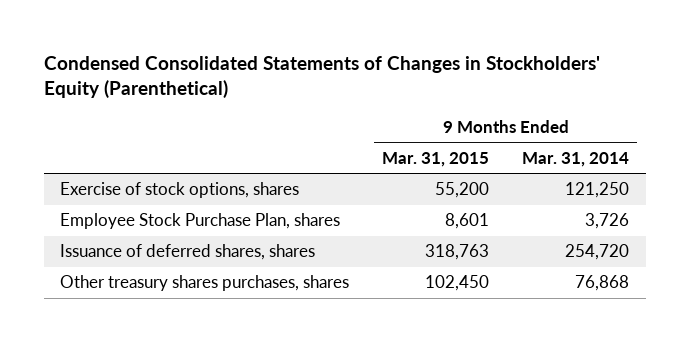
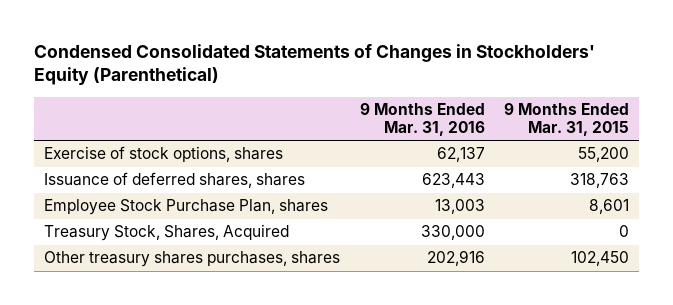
- | 9 Months Ended Mar. 31, 2015 | 9 Months Ended Mar. 31, 2014
+ | 9 Months Ended Mar. 31, 2016 | 9 Months Ended Mar. 31, 2015
moved down: Employee Stock Purchase Plan, shares | 13,003 | 8,601
+ Treasury Stock, Shares, Acquired | 330,000 | 0

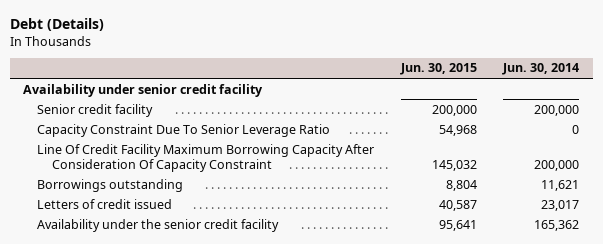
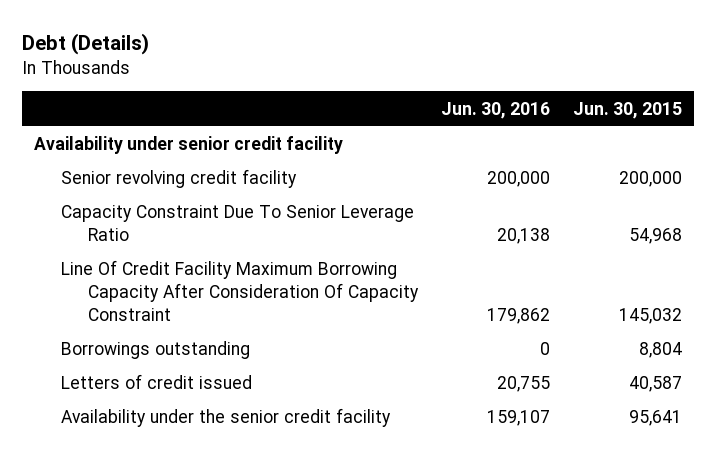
- | Jun. 30, 2015 | Jun. 30, 2014
+ | Jun. 30, 2016 | Jun. 30, 2015
- Senior credit facility | 200,000 | 200,000
+ Senior revolving credit facility | 200,000 | 200,000

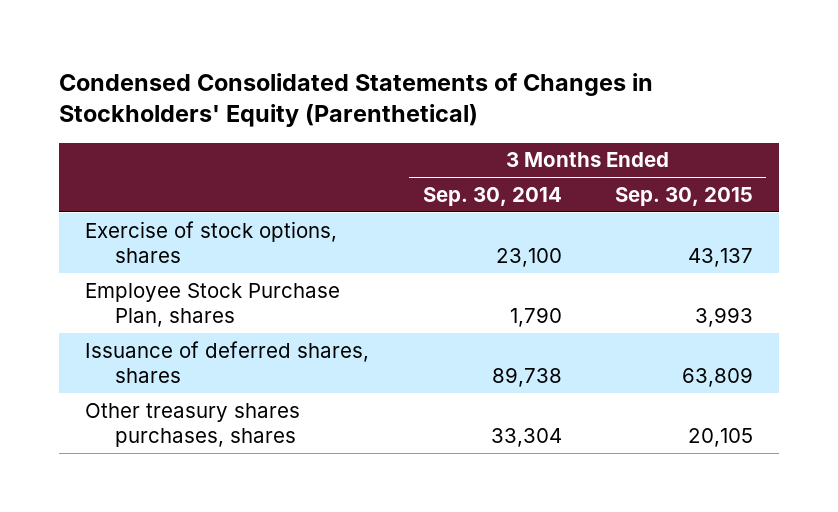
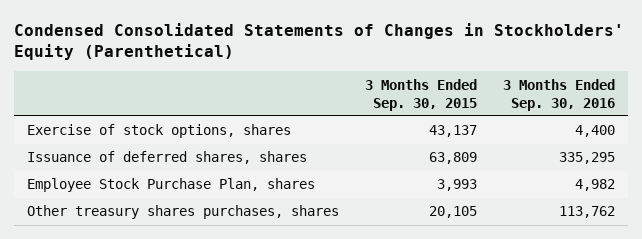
- | 3 Months Ended Sep. 30, 2014 | 3 Months Ended Sep. 30, 2015
+ | 3 Months Ended Sep. 30, 2015 | 3 Months Ended Sep. 30, 2016
moved down: Employee Stock Purchase Plan, shares | 3,993 | 4,982

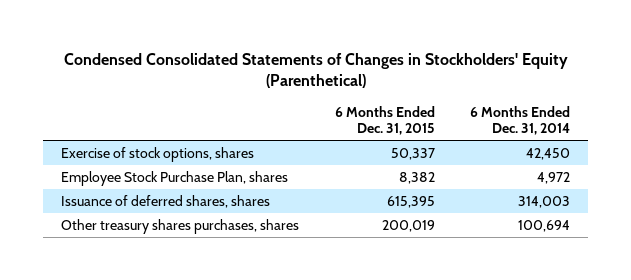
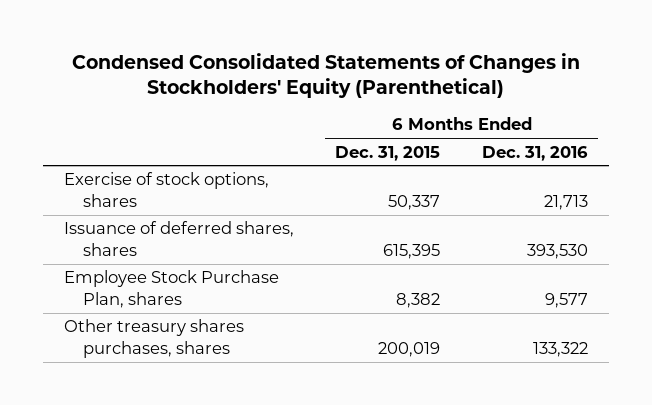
- | 6 Months Ended Dec. 31, 2015 | 6 Months Ended Dec. 31, 2014
+ | 6 Months Ended Dec. 31, 2015 | 6 Months Ended Dec. 31, 2016
moved down: Employee Stock Purchase Plan, shares | 8,382 | 9,577

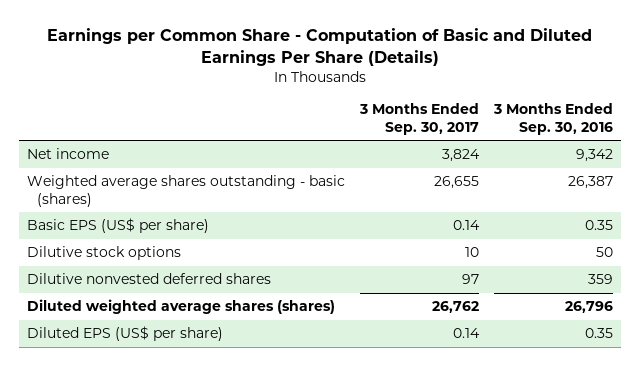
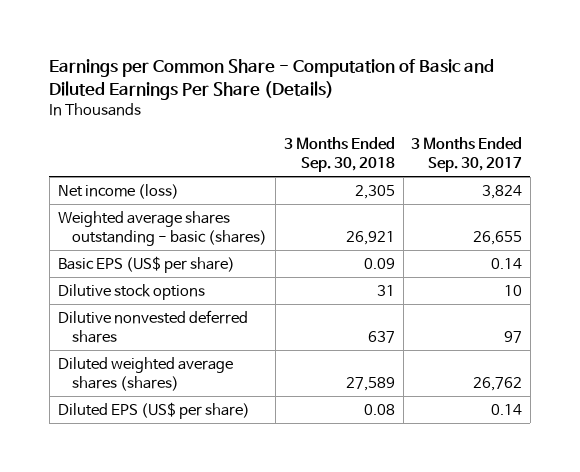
- | 3 Months Ended Sep. 30, 2017 | 3 Months Ended Sep. 30, 2016
+ | 3 Months Ended Sep. 30, 2018 | 3 Months Ended Sep. 30, 2017
- Net income | 3,824 | 9,342
+ Net income (loss) | 2,305 | 3,824

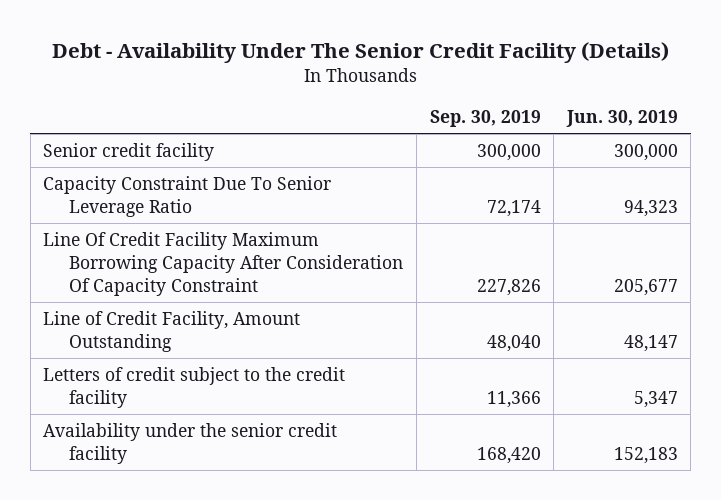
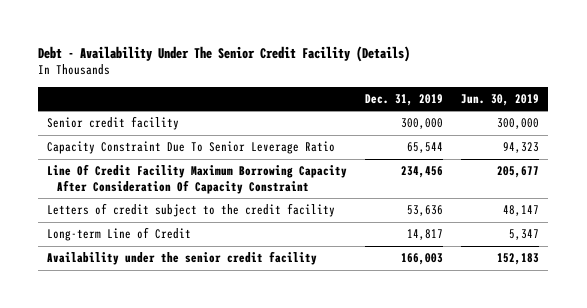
- | Sep. 30, 2019 | Jun. 30, 2019
+ | Dec. 31, 2019 | Jun. 30, 2019
- Line of Credit Facility, Amount Outstanding | 48,040 | 48,147
- Letters of credit subject to the credit facility | 11,366 | 5,347
+ Letters of credit subject to the credit facility | 53,636 | 48,147
+ Long-term Line of Credit | 14,817 | 5,347

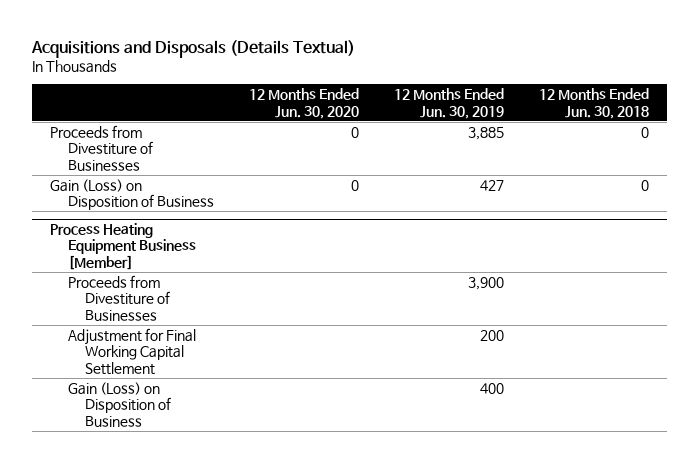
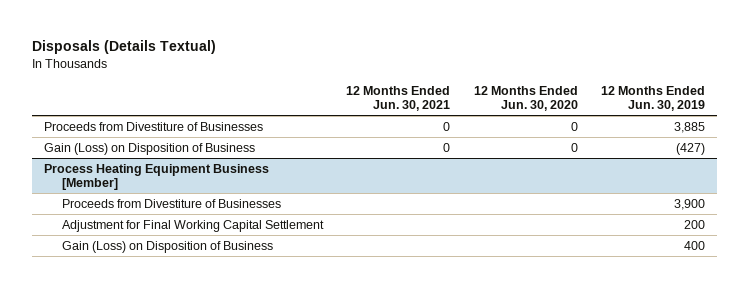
- Acquisitions and Disposals (Details Textual)
+ Disposals (Details Textual)
- | 12 Months Ended Jun. 30, 2020 | 12 Months Ended Jun. 30, 2019 | 12 Months Ended Jun. 30, 2018
+ | 12 Months Ended Jun. 30, 2021 | 12 Months Ended Jun. 30, 2020 | 12 Months Ended Jun. 30, 2019
- Gain (Loss) on Disposition of Business | 0 | 427 | 0
+ Gain (Loss) on Disposition of Business | 0 | 0 | (427)

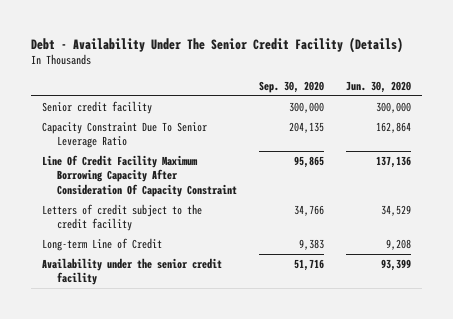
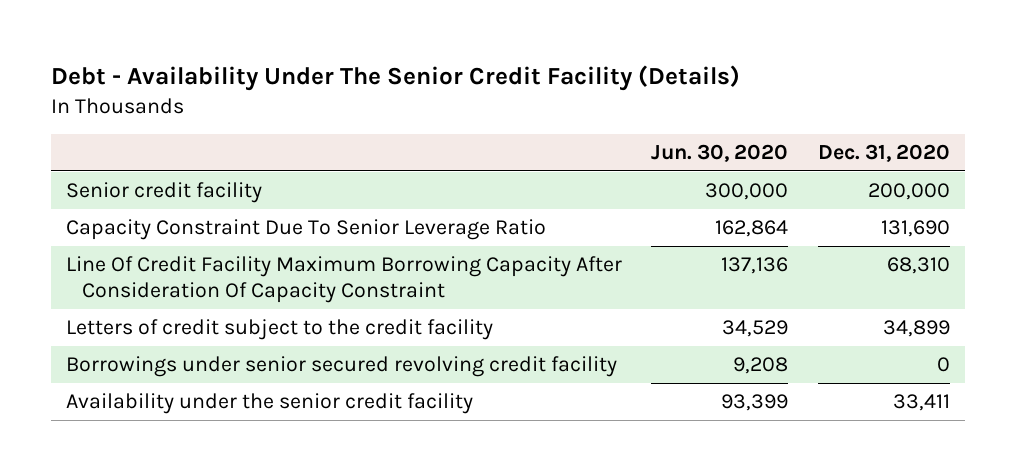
- | Sep. 30, 2020 | Jun. 30, 2020
+ | Jun. 30, 2020 | Dec. 31, 2020
- Long-term Line of Credit | 9,383 | 9,208
+ Borrowings under senior secured revolving credit facility | 9,208 | 0

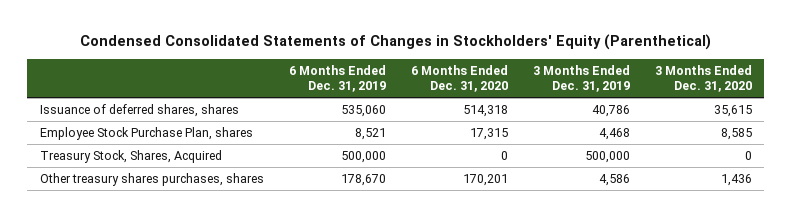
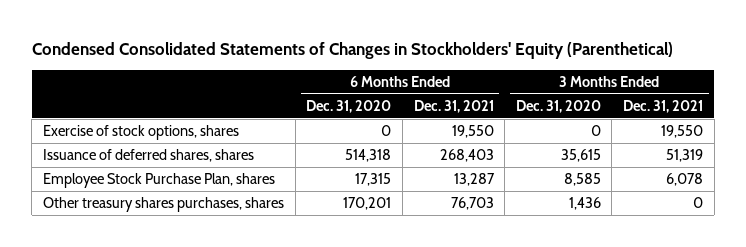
- | 6 Months Ended Dec. 31, 2019 | 6 Months Ended Dec. 31, 2020 | 3 Months Ended Dec. 31, 2019 | 3 Months Ended Dec. 31, 2020
+ | 6 Months Ended Dec. 31, 2020 | 6 Months Ended Dec. 31, 2021 | 3 Months Ended Dec. 31, 2020 | 3 Months Ended Dec. 31, 2021
+ Exercise of stock options, shares | 0 | 19,550 | 0 | 19,550
- Treasury Stock, Shares, Acquired | 500,000 | 0 | 500,000 | 0

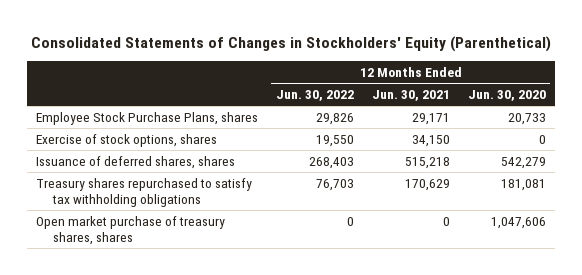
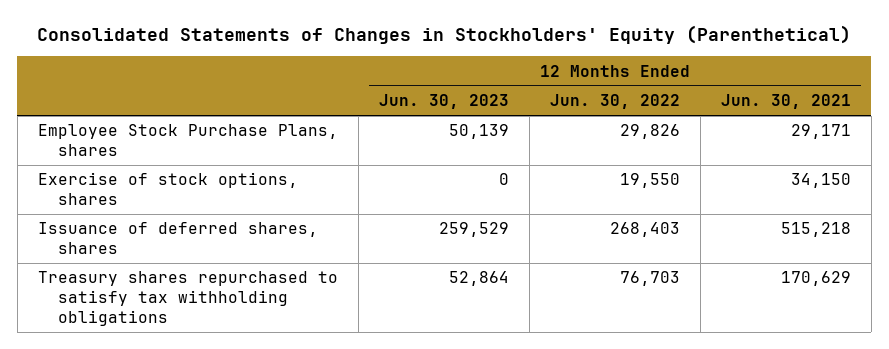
- | 12 Months Ended Jun. 30, 2022 | 12 Months Ended Jun. 30, 2021 | 12 Months Ended Jun. 30, 2020
+ | 12 Months Ended Jun. 30, 2023 | 12 Months Ended Jun. 30, 2022 | 12 Months Ended Jun. 30, 2021
- Open market purchase of treasury shares, shares | 0 | 0 | 1,047,606

